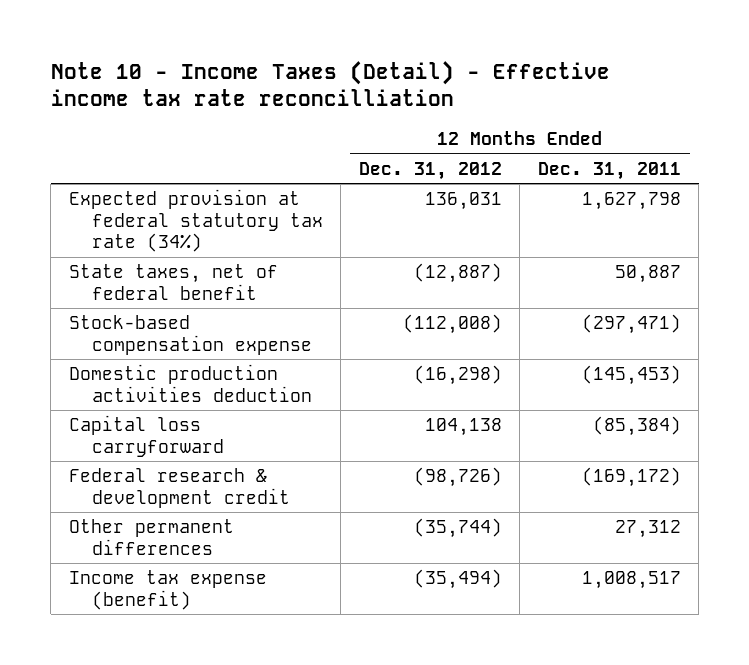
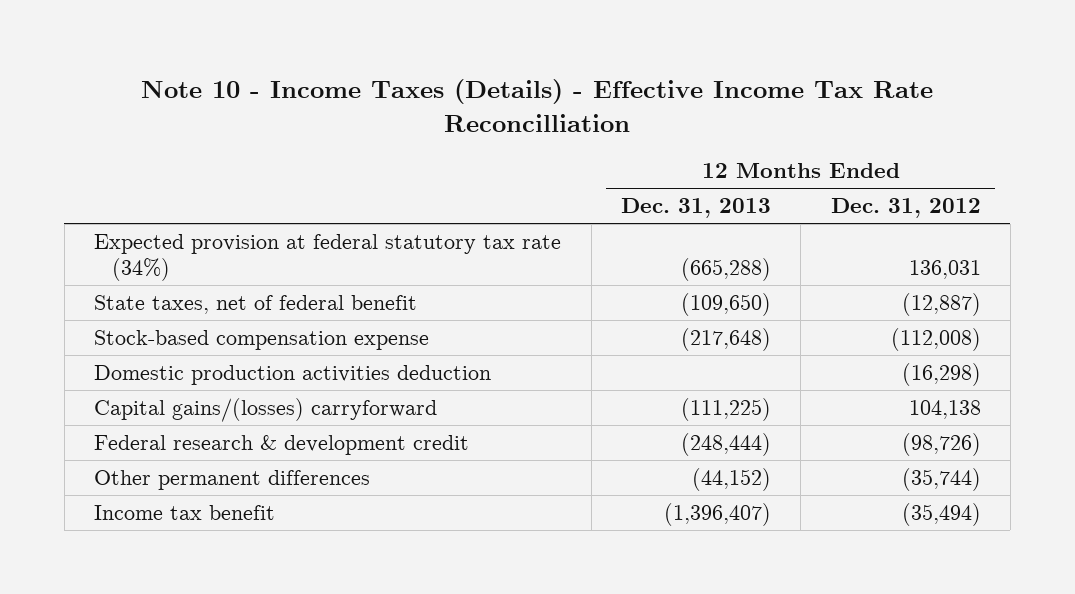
- Note 10 - Income Taxes (Detail) - Effective income tax rate reconcilliation
+ Note 10 - Income Taxes (Details) - Effective Income Tax Rate Reconcilliation
- | 12 Months Ended Dec. 31, 2012 | 12 Months Ended Dec. 31, 2011
+ | 12 Months Ended Dec. 31, 2013 | 12 Months Ended Dec. 31, 2012
- Capital loss carryforward | 104,138 | (85,384)
+ Capital gains/(losses) carryforward | (111,225) | 104,138
- Income tax expense (benefit) | (35,494) | 1,008,517
+ Income tax benefit | (1,396,407) | (35,494)

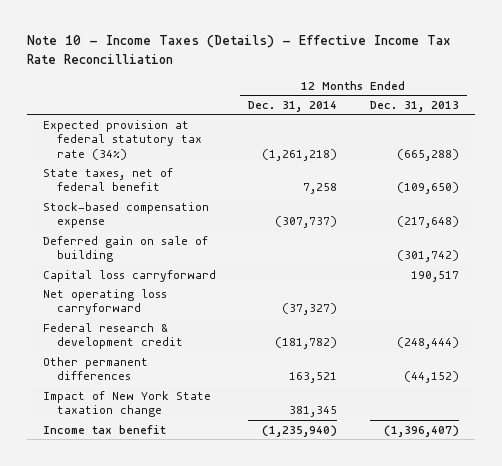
- | 12 Months Ended Dec. 31, 2013 | 12 Months Ended Dec. 31, 2012
+ | 12 Months Ended Dec. 31, 2014 | 12 Months Ended Dec. 31, 2013
- Domestic production activities deduction | | (16,298)
- Capital gains/(losses) carryforward | (111,225) | 104,138
+ Deferred gain on sale of building | | (301,742)
+ Capital loss carryforward | | 190,517
+ Net operating loss carryforward | (37,327) |
+ Impact of New York State taxation change | 381,345 |

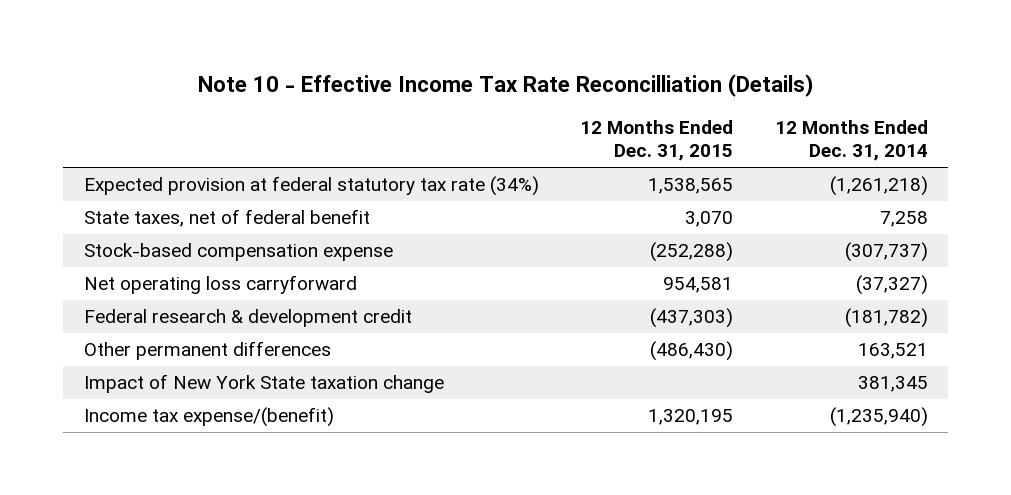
- Note 10 - Income Taxes (Details) - Effective Income Tax Rate Reconcilliation
+ Note 10 - Effective Income Tax Rate Reconcilliation (Details)
- | 12 Months Ended Dec. 31, 2014 | 12 Months Ended Dec. 31, 2013
+ | 12 Months Ended Dec. 31, 2015 | 12 Months Ended Dec. 31, 2014
- Deferred gain on sale of building | | (301,742)
- Capital loss carryforward | | 190,517
- Income tax benefit | (1,235,940) | (1,396,407)
+ Income tax expense/(benefit) | 1,320,195 | (1,235,940)

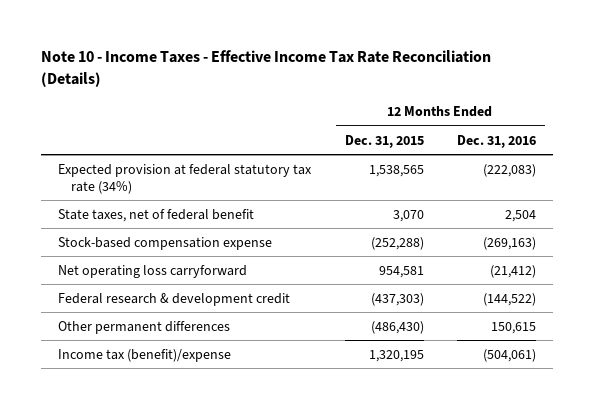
- Note 10 - Effective Income Tax Rate Reconcilliation (Details)
+ Note 10 - Income Taxes - Effective Income Tax Rate Reconciliation (Details)
- | 12 Months Ended Dec. 31, 2015 | 12 Months Ended Dec. 31, 2014
+ | 12 Months Ended Dec. 31, 2015 | 12 Months Ended Dec. 31, 2016
- Impact of New York State taxation change | | 381,345
- Income tax expense/(benefit) | 1,320,195 | (1,235,940)
+ Income tax (benefit)/expense | 1,320,195 | (504,061)

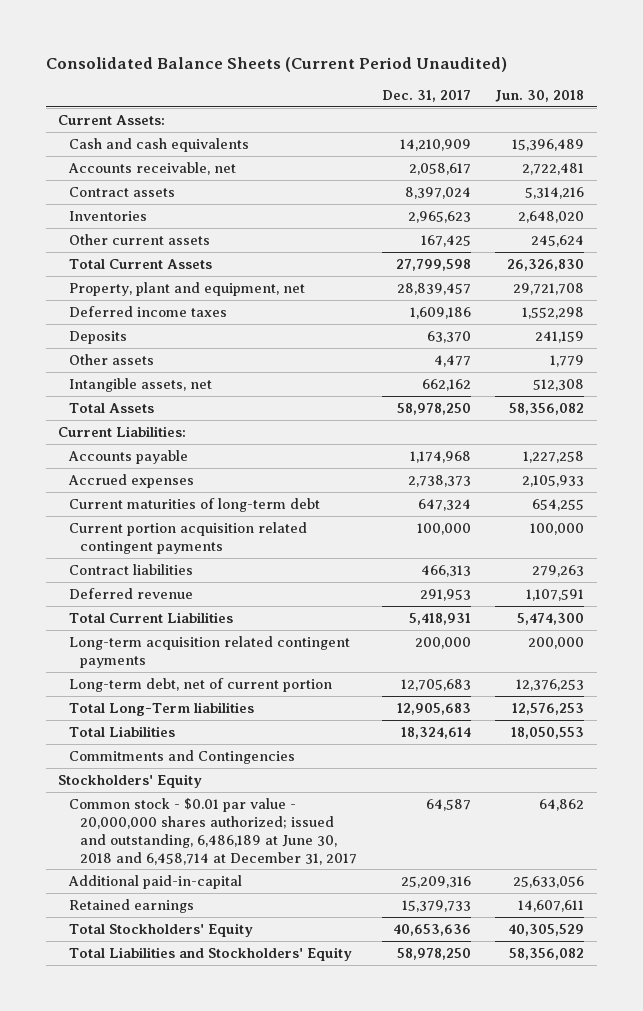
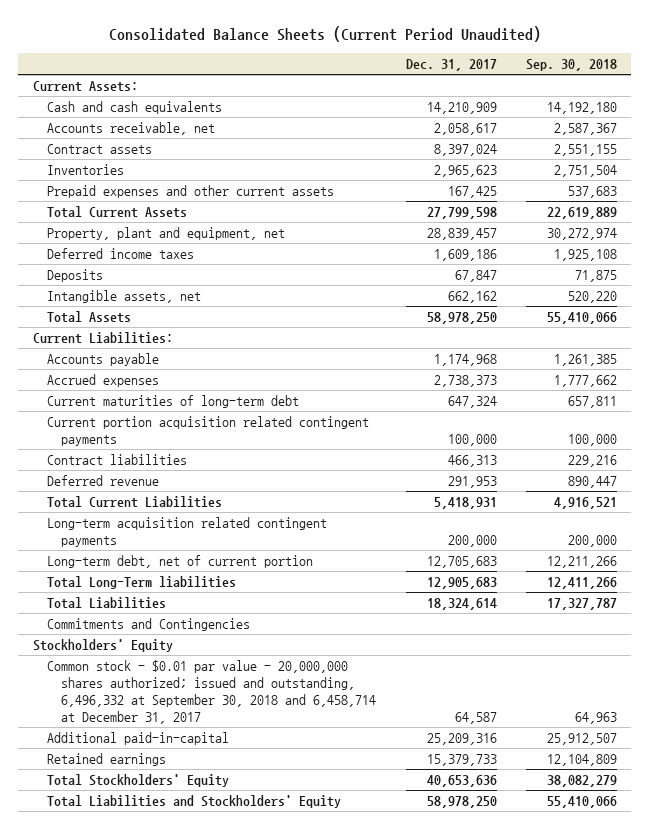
- | Dec. 31, 2017 | Jun. 30, 2018
+ | Dec. 31, 2017 | Sep. 30, 2018
- Other current assets | 167,425 | 245,624
+ Prepaid expenses and other current assets | 167,425 | 537,683
- Deposits | 63,370 | 241,159
- Other assets | 4,477 | 1,779
+ Deposits | 67,847 | 71,875
- Common stock - $0.01 par value - 20,000,000 shares authorized; issued and outstanding, 6,486,189 at June 30, 2018 and 6,458,714 at December 31, 2017 | 64,587 | 64,862
+ Common stock - $0.01 par value - 20,000,000 shares authorized; issued and outstanding, 6,496,332 at September 30, 2018 and 6,458,714 at December 31, 2017 | 64,587 | 64,963

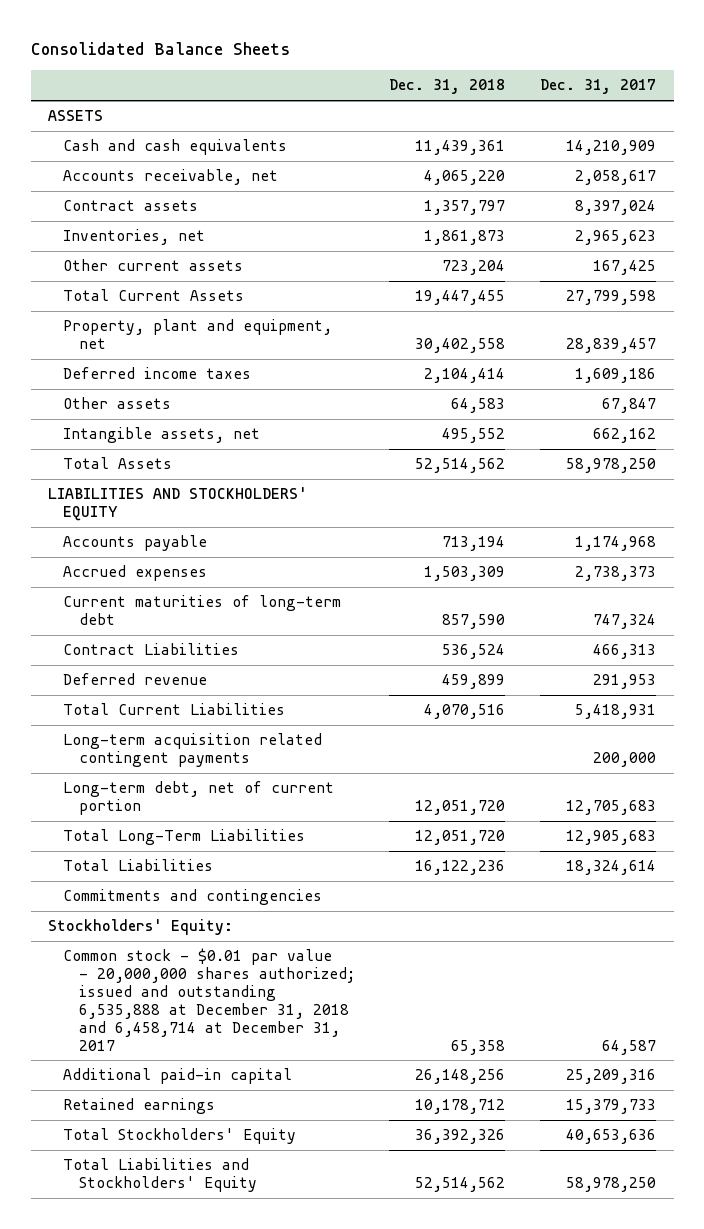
- Consolidated Balance Sheets (Current Period Unaudited)
+ Consolidated Balance Sheets
- | Dec. 31, 2017 | Sep. 30, 2018
+ | Dec. 31, 2018 | Dec. 31, 2017
- Current Assets:
+ ASSETS
- Inventories | 2,965,623 | 2,751,504
- Prepaid expenses and other current assets | 167,425 | 537,683
+ Inventories, net | 1,861,873 | 2,965,623
+ Other current assets | 723,204 | 167,425
- Deposits | 67,847 | 71,875
+ Other assets | 64,583 | 67,847
- Current Liabilities:
+ LIABILITIES AND STOCKHOLDERS' EQUITY
- Current maturities of long-term debt | 647,324 | 657,811
- Current portion acquisition related contingent payments | 100,000 | 100,000
- Contract liabilities | 466,313 | 229,216
+ Current maturities of long-term debt | 857,590 | 747,324
+ Contract Liabilities | 536,524 | 466,313
- Total Long-Term liabilities | 12,905,683 | 12,411,266
+ Total Long-Term Liabilities | 12,051,720 | 12,905,683
- Commitments and Contingencies
- Stockholders' Equity
- Common stock - $0.01 par value - 20,000,000 shares authorized; issued and outstanding, 6,496,332 at September 30, 2018 and 6,458,714 at December 31, 2017 | 64,587 | 64,963
- Additional paid-in-capital | 25,209,316 | 25,912,507
+ Commitments and contingencies
+ Stockholders' Equity:
+ Common stock - $0.01 par value - 20,000,000 shares authorized; issued and outstanding 6,535,888 at December 31, 2018 and 6,458,714 at December 31, 2017 | 65,358 | 64,587
+ Additional paid-in capital | 26,148,256 | 25,209,316

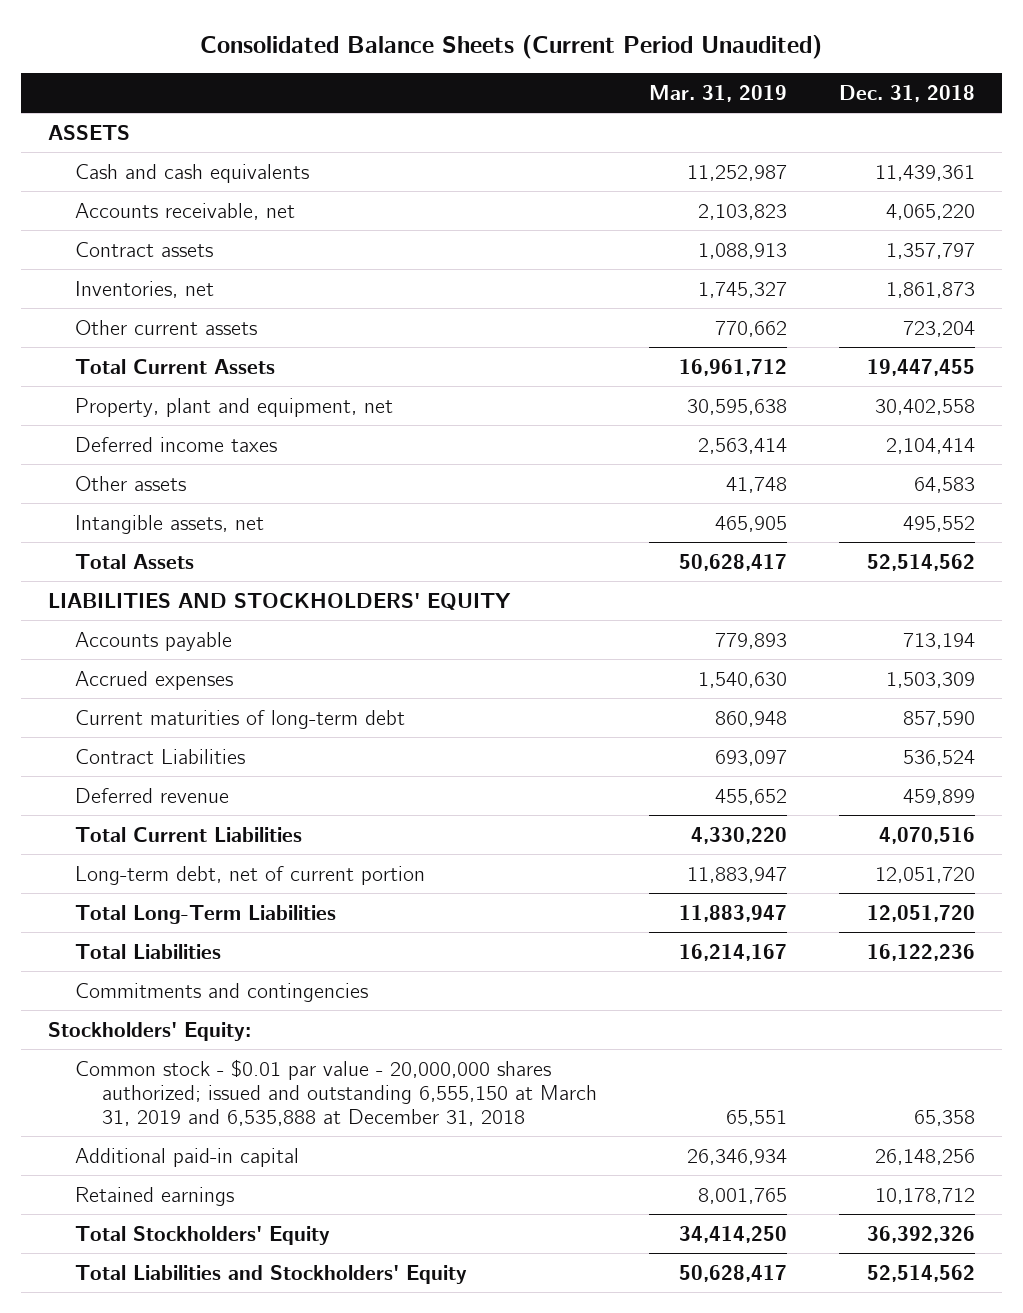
- Consolidated Balance Sheets
+ Consolidated Balance Sheets (Current Period Unaudited)
- | Dec. 31, 2018 | Dec. 31, 2017
+ | Mar. 31, 2019 | Dec. 31, 2018
- Long-term acquisition related contingent payments | | 200,000
- Common stock - $0.01 par value - 20,000,000 shares authorized; issued and outstanding 6,535,888 at December 31, 2018 and 6,458,714 at December 31, 2017 | 65,358 | 64,587
+ Common stock - $0.01 par value - 20,000,000 shares authorized; issued and outstanding 6,555,150 at March 31, 2019 and 6,535,888 at December 31, 2018 | 65,551 | 65,358

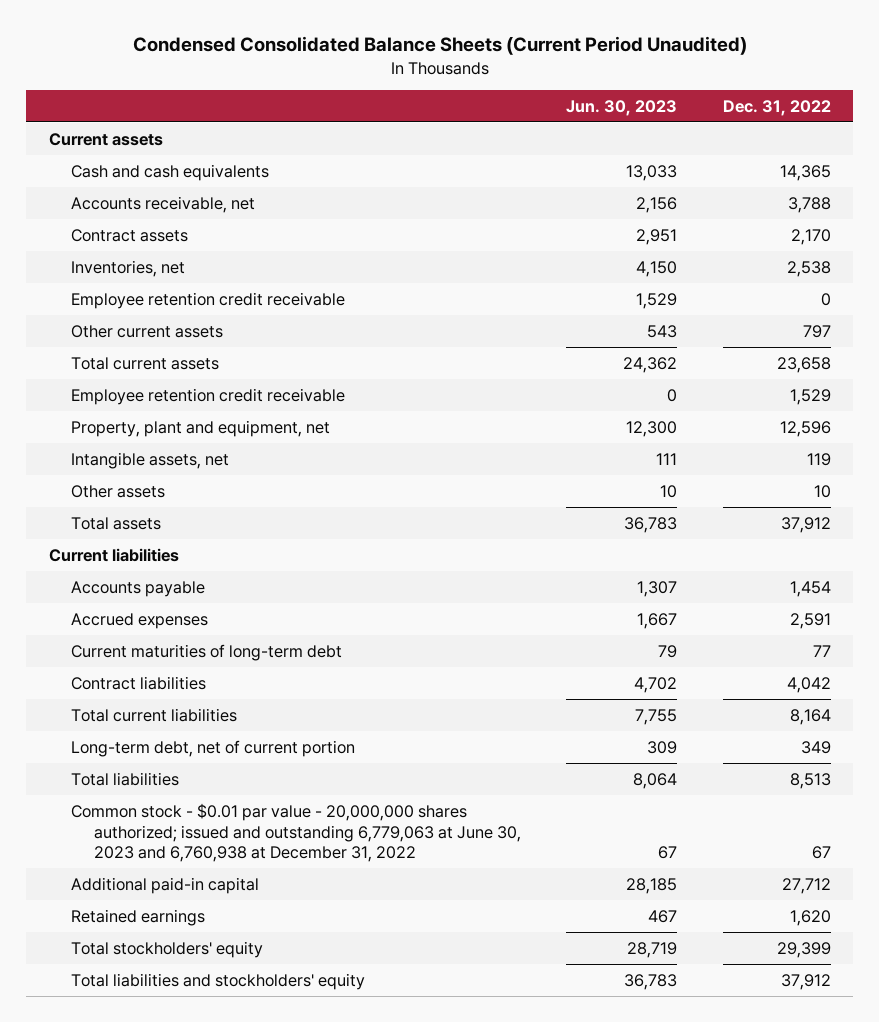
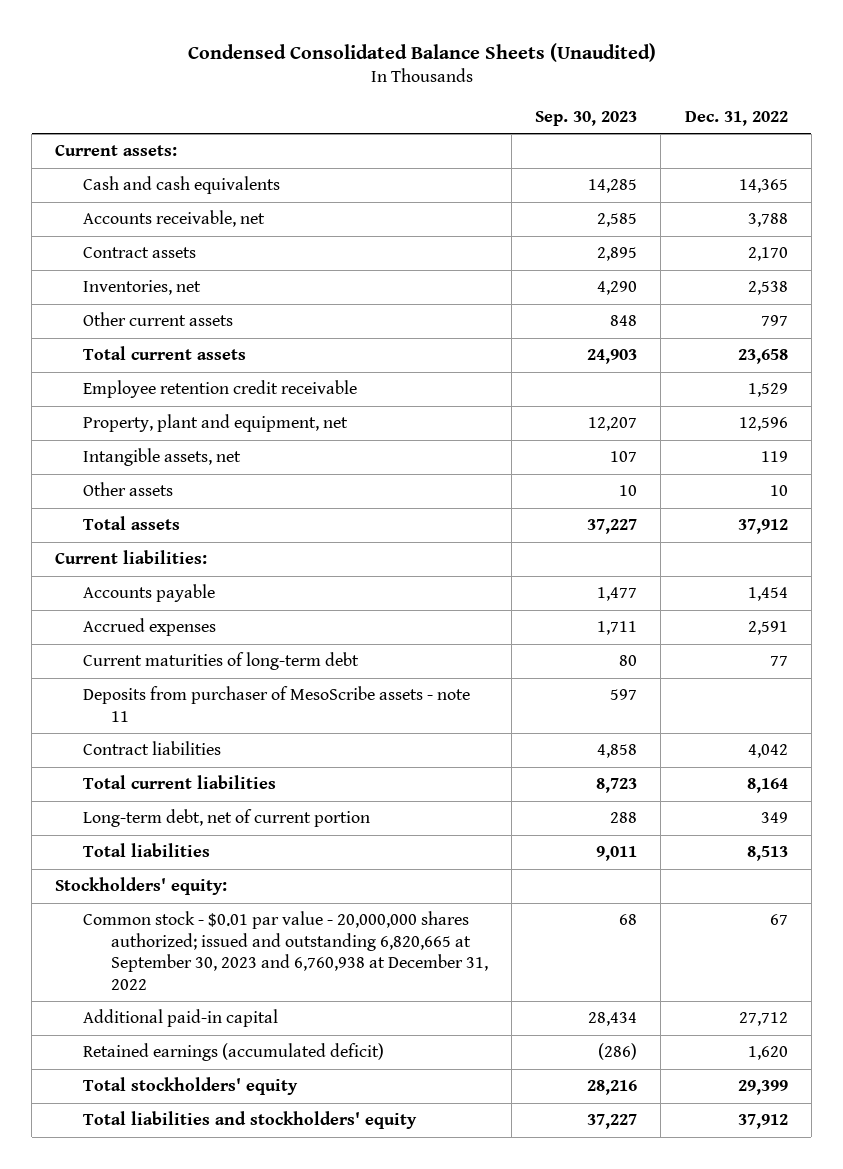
- Condensed Consolidated Balance Sheets (Current Period Unaudited)
+ Condensed Consolidated Balance Sheets (Unaudited)
- | Jun. 30, 2023 | Dec. 31, 2022
+ | Sep. 30, 2023 | Dec. 31, 2022
- Current assets
+ Current assets:
- Employee retention credit receivable | 1,529 | 0
- Current liabilities
+ Current liabilities:
+ Deposits from purchaser of MesoScribe assets - note 11 | 597 |
- Common stock - $0.01 par value - 20,000,000 shares authorized; issued and outstanding 6,779,063 at June 30, 2023 and 6,760,938 at December 31, 2022 | 67 | 67
+ Stockholders' equity:
+ Common stock - $0.01 par value - 20,000,000 shares authorized; issued and outstanding 6,820,665 at September 30, 2023 and 6,760,938 at December 31, 2022 | 68 | 67
- Retained earnings | 467 | 1,620
+ Retained earnings (accumulated deficit) | (286) | 1,620

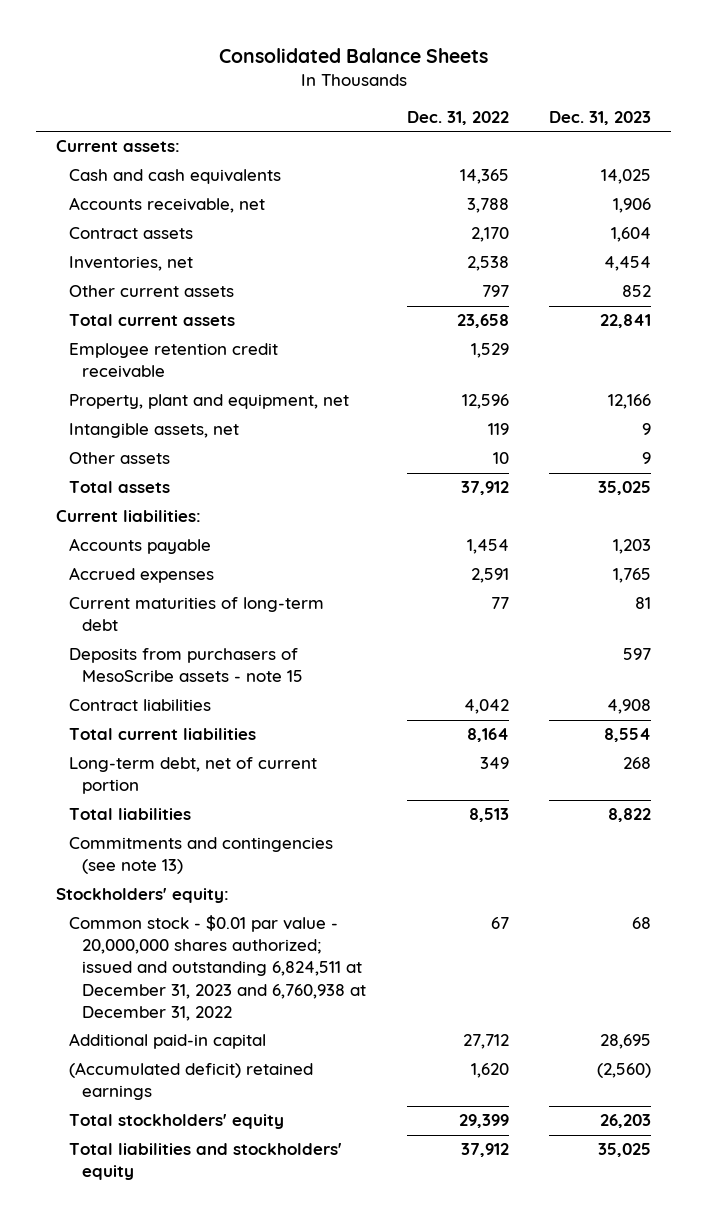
- Condensed Consolidated Balance Sheets (Unaudited)
+ Consolidated Balance Sheets
- | Sep. 30, 2023 | Dec. 31, 2022
+ | Dec. 31, 2022 | Dec. 31, 2023
- Deposits from purchaser of MesoScribe assets - note 11 | 597 |
+ Deposits from purchasers of MesoScribe assets - note 15 | | 597
+ Commitments and contingencies (see note 13)
- Common stock - $0.01 par value - 20,000,000 shares authorized; issued and outstanding 6,820,665 at September 30, 2023 and 6,760,938 at December 31, 2022 | 68 | 67
+ Common stock - $0.01 par value - 20,000,000 shares authorized; issued and outstanding 6,824,511 at December 31, 2023 and 6,760,938 at December 31, 2022 | 67 | 68
- Retained earnings (accumulated deficit) | (286) | 1,620
+ (Accumulated deficit) retained earnings | 1,620 | (2,560)

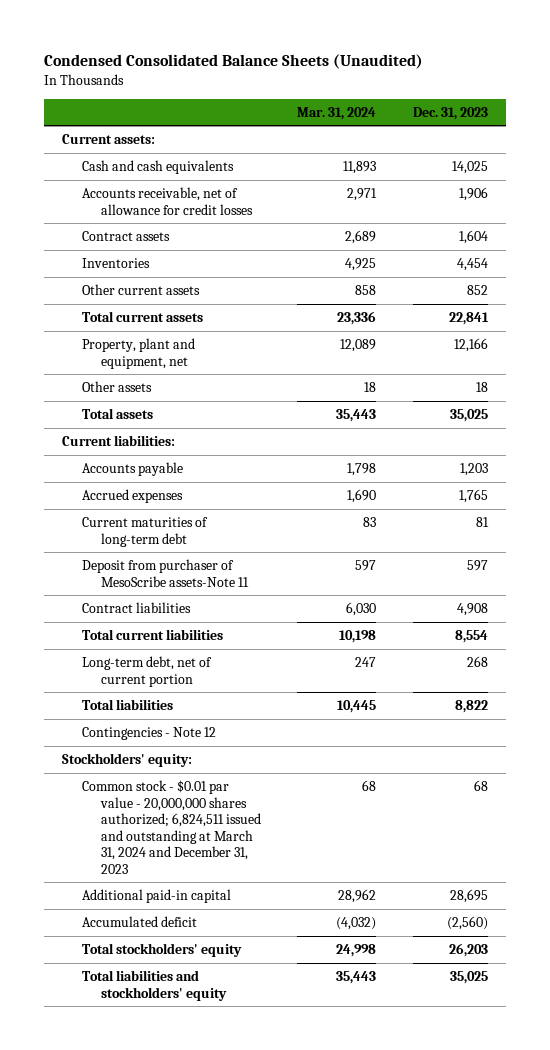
- Consolidated Balance Sheets
+ Condensed Consolidated Balance Sheets (Unaudited)
- | Dec. 31, 2022 | Dec. 31, 2023
+ | Mar. 31, 2024 | Dec. 31, 2023
- Accounts receivable, net | 3,788 | 1,906
+ Accounts receivable, net of allowance for credit losses | 2,971 | 1,906
- Inventories, net | 2,538 | 4,454
+ Inventories | 4,925 | 4,454
- Employee retention credit receivable | 1,529 |
- Intangible assets, net | 119 | 9
- Other assets | 10 | 9
+ Other assets | 18 | 18
- Deposits from purchasers of MesoScribe assets - note 15 | | 597
+ Deposit from purchaser of MesoScribe assets-Note 11 | 597 | 597
- Commitments and contingencies (see note 13)
+ Contingencies - Note 12
- Common stock - $0.01 par value - 20,000,000 shares authorized; issued and outstanding 6,824,511 at December 31, 2023 and 6,760,938 at December 31, 2022 | 67 | 68
+ Common stock - $0.01 par value - 20,000,000 shares authorized; 6,824,511 issued and outstanding at March 31, 2024 and December 31, 2023 | 68 | 68
- (Accumulated deficit) retained earnings | 1,620 | (2,560)
+ Accumulated deficit | (4,032) | (2,560)

